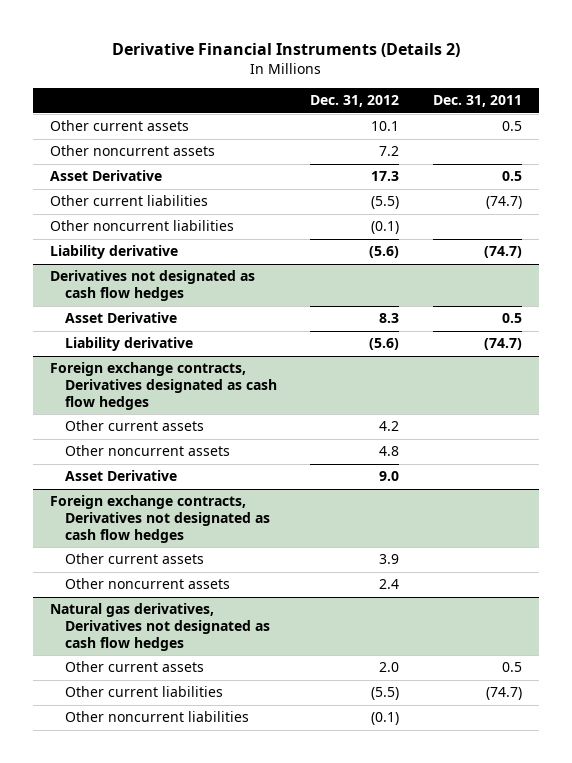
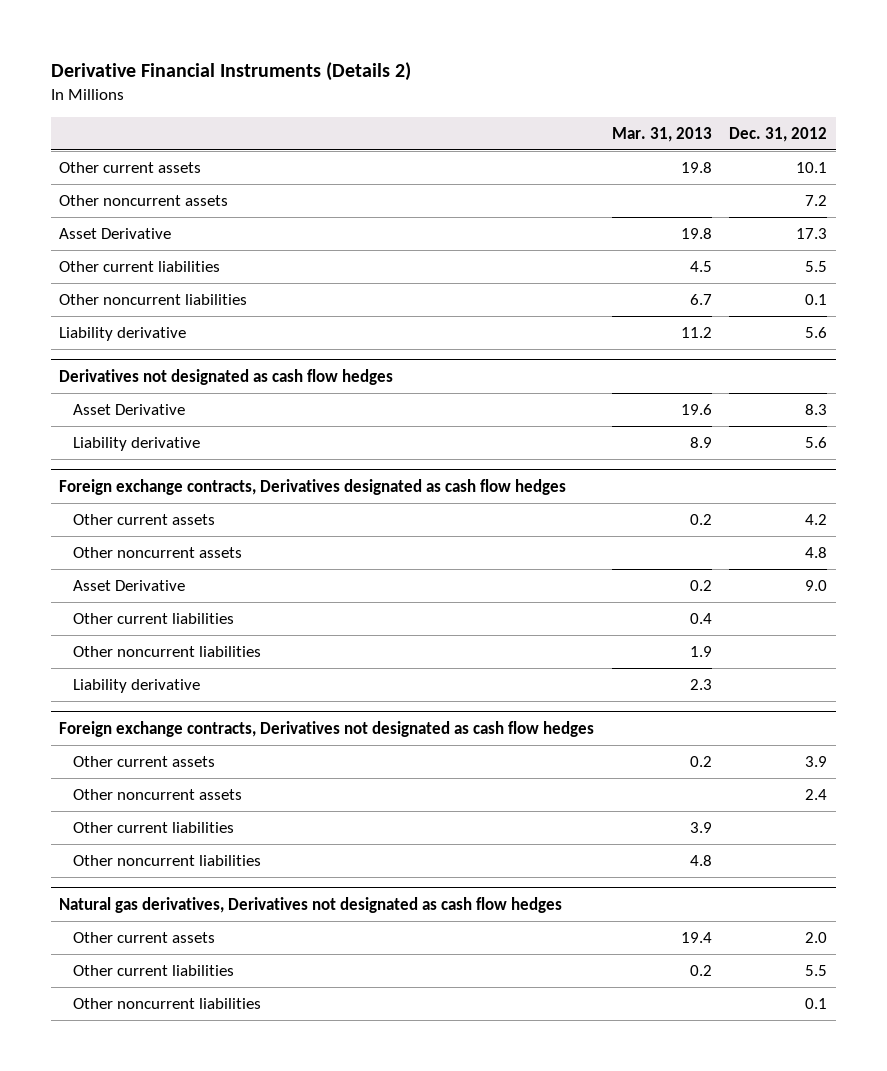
- | Dec. 31, 2012 | Dec. 31, 2011
+ | Mar. 31, 2013 | Dec. 31, 2012
- Other current liabilities | (5.5) | (74.7)
- Other noncurrent liabilities | (0.1) |
- Liability derivative | (5.6) | (74.7)
+ Other current liabilities | 4.5 | 5.5
+ Other noncurrent liabilities | 6.7 | 0.1
+ Liability derivative | 11.2 | 5.6
@ Derivatives not designated as cash flow hedges
- Liability derivative | (5.6) | (74.7)
+ Liability derivative | 8.9 | 5.6
@ Foreign exchange contracts, Derivatives designated as cash flow hedges
+ Other current liabilities | 0.4 |
+ Other noncurrent liabilities | 1.9 |
+ Liability derivative | 2.3 |
@ Foreign exchange contracts, Derivatives not designated as cash flow hedges
+ Other current liabilities | 3.9 |
+ Other noncurrent liabilities | 4.8 |
@ Natural gas derivatives, Derivatives not designated as cash flow hedges
- Other current liabilities | (5.5) | (74.7)
- Other noncurrent liabilities | (0.1) |
+ Other current liabilities | 0.2 | 5.5
+ Other noncurrent liabilities | | 0.1

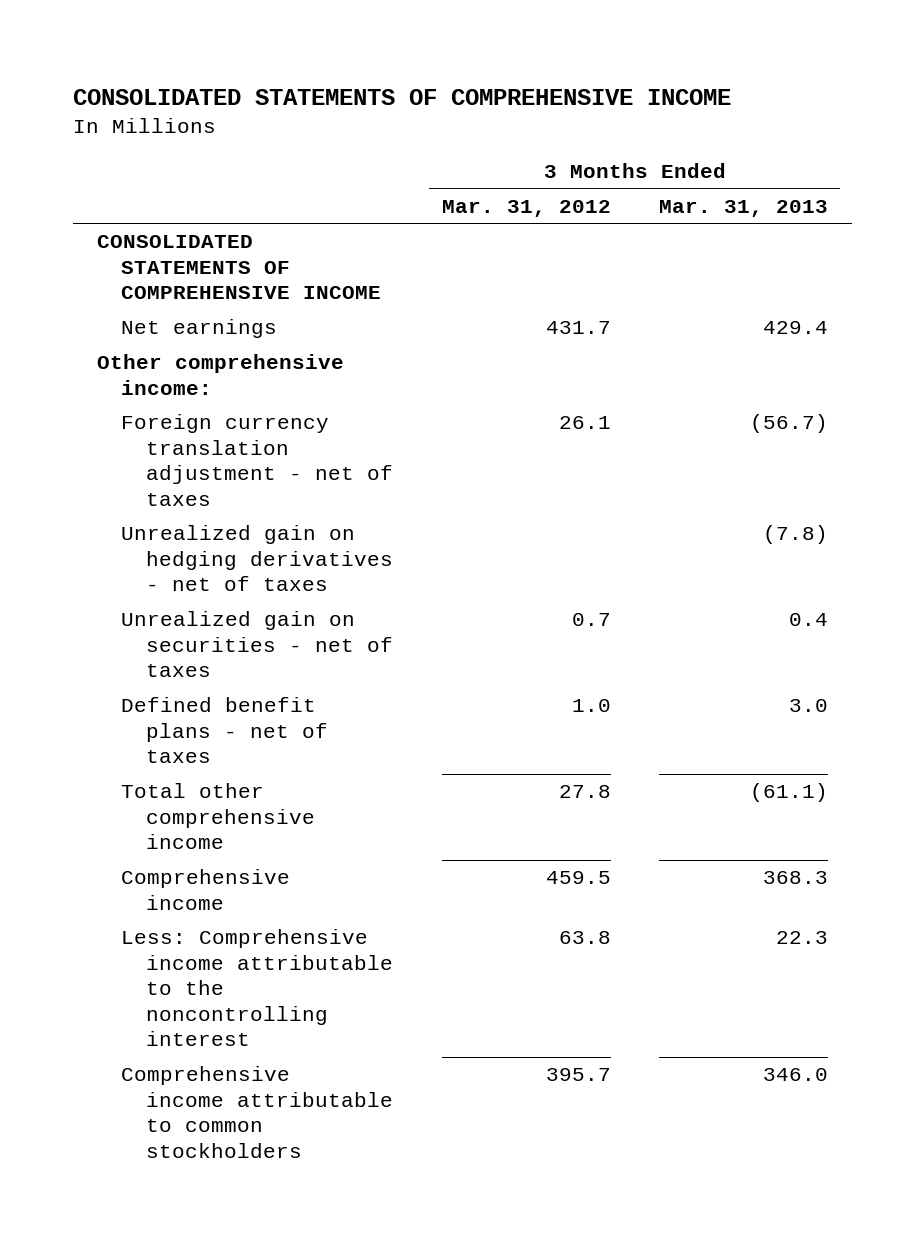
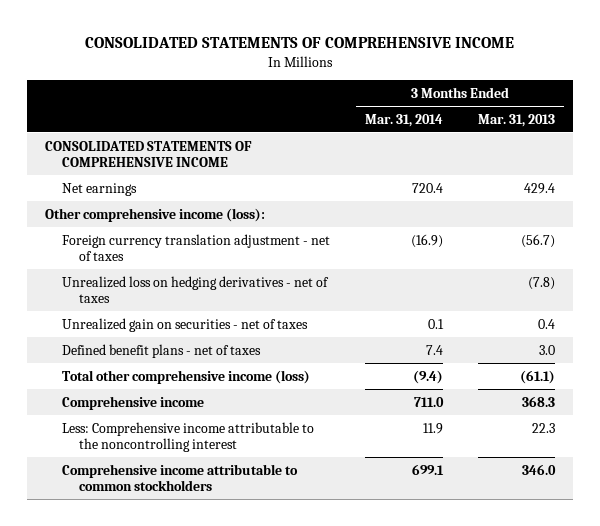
- | 3 Months Ended Mar. 31, 2012 | 3 Months Ended Mar. 31, 2013
+ | 3 Months Ended Mar. 31, 2014 | 3 Months Ended Mar. 31, 2013
- Other comprehensive income:
+ Other comprehensive income (loss):
- Unrealized gain on hedging derivatives - net of taxes | | (7.8)
+ Unrealized loss on hedging derivatives - net of taxes | | (7.8)
- Total other comprehensive income | 27.8 | (61.1)
+ Total other comprehensive income (loss) | (9.4) | (61.1)

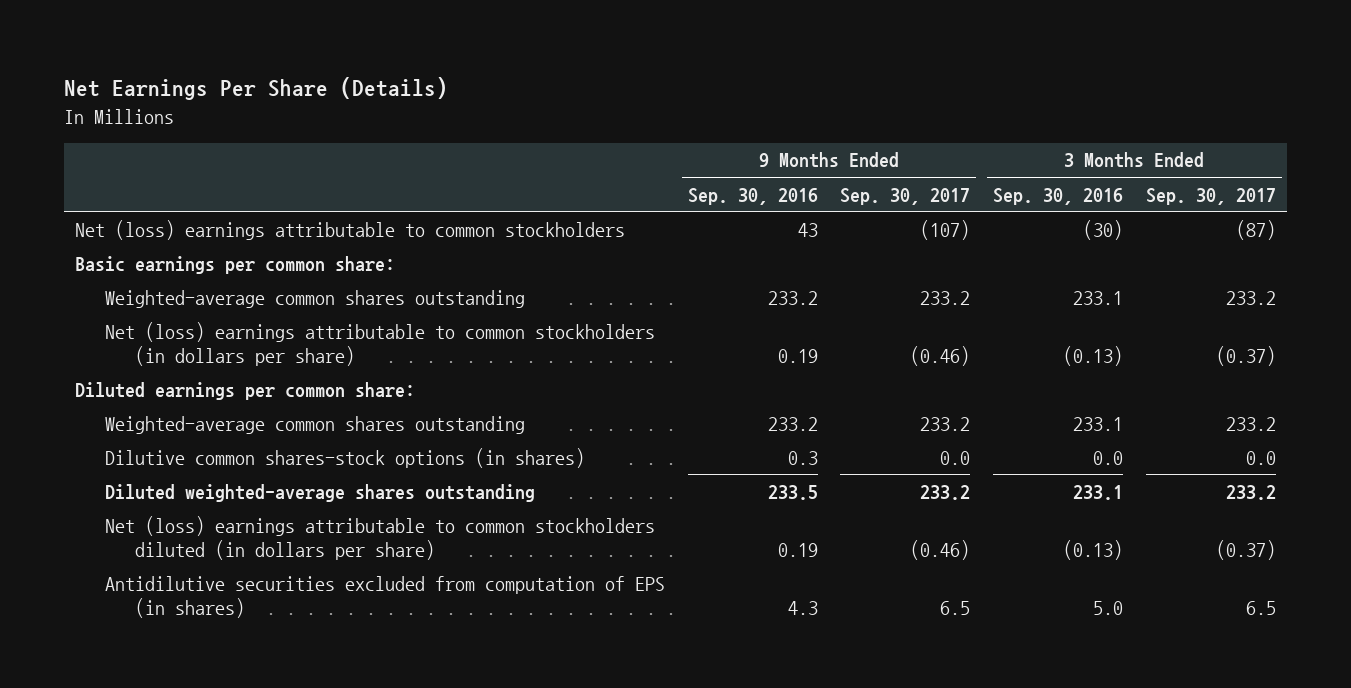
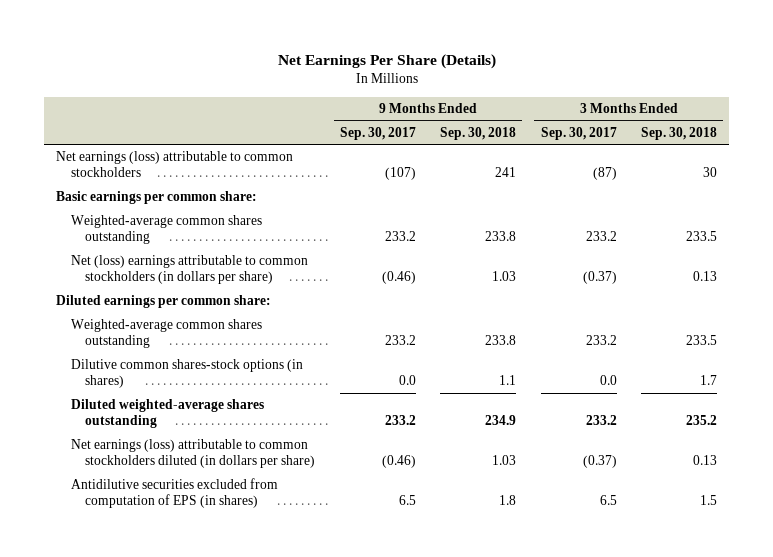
- | 9 Months Ended Sep. 30, 2016 | 9 Months Ended Sep. 30, 2017 | 3 Months Ended Sep. 30, 2016 | 3 Months Ended Sep. 30, 2017
+ | 9 Months Ended Sep. 30, 2017 | 9 Months Ended Sep. 30, 2018 | 3 Months Ended Sep. 30, 2017 | 3 Months Ended Sep. 30, 2018
- Net (loss) earnings attributable to common stockholders | 43 | (107) | (30) | (87)
+ Net earnings (loss) attributable to common stockholders | (107) | 241 | (87) | 30
- Net (loss) earnings attributable to common stockholders diluted (in dollars per share) | 0.19 | (0.46) | (0.13) | (0.37)
+ Net earnings (loss) attributable to common stockholders diluted (in dollars per share) | (0.46) | 1.03 | (0.37) | 0.13

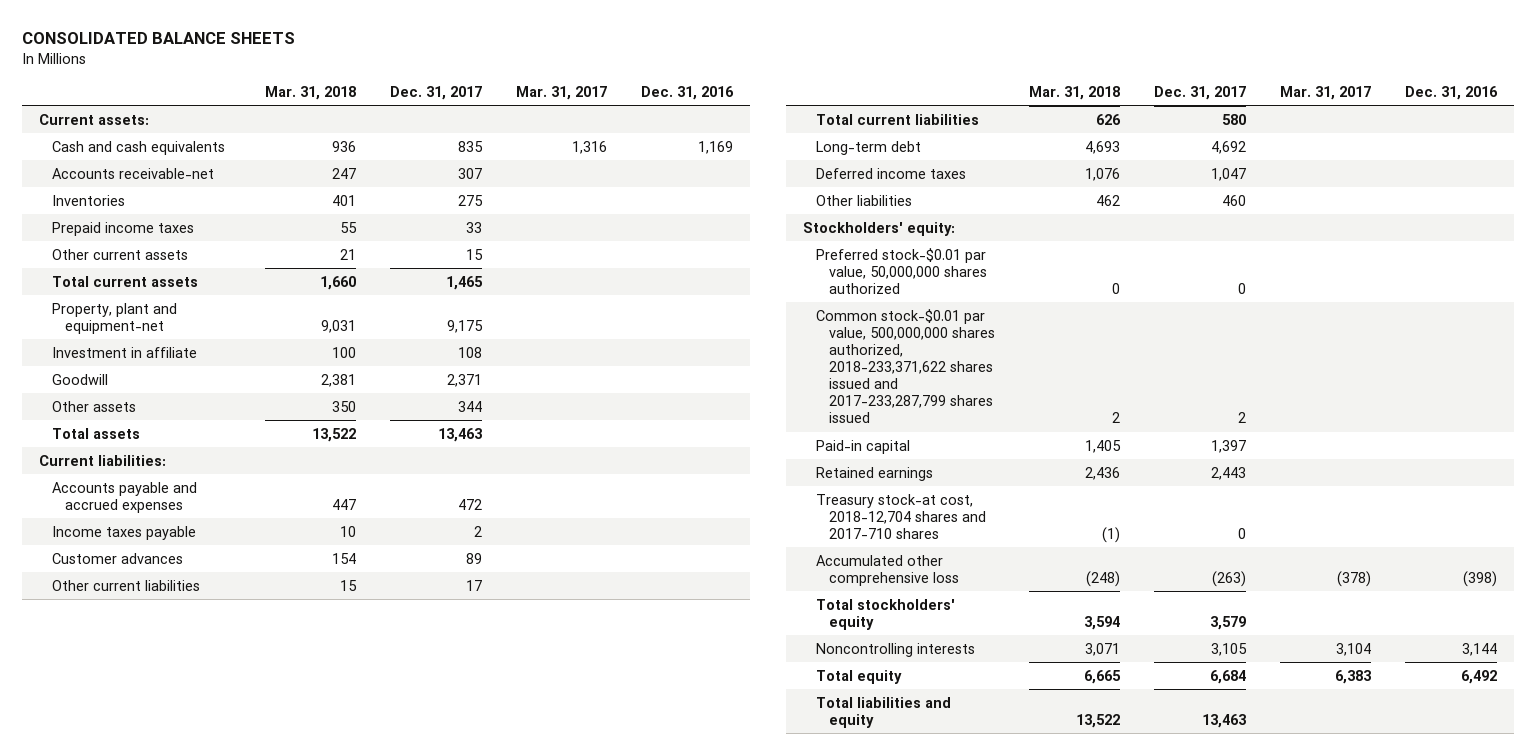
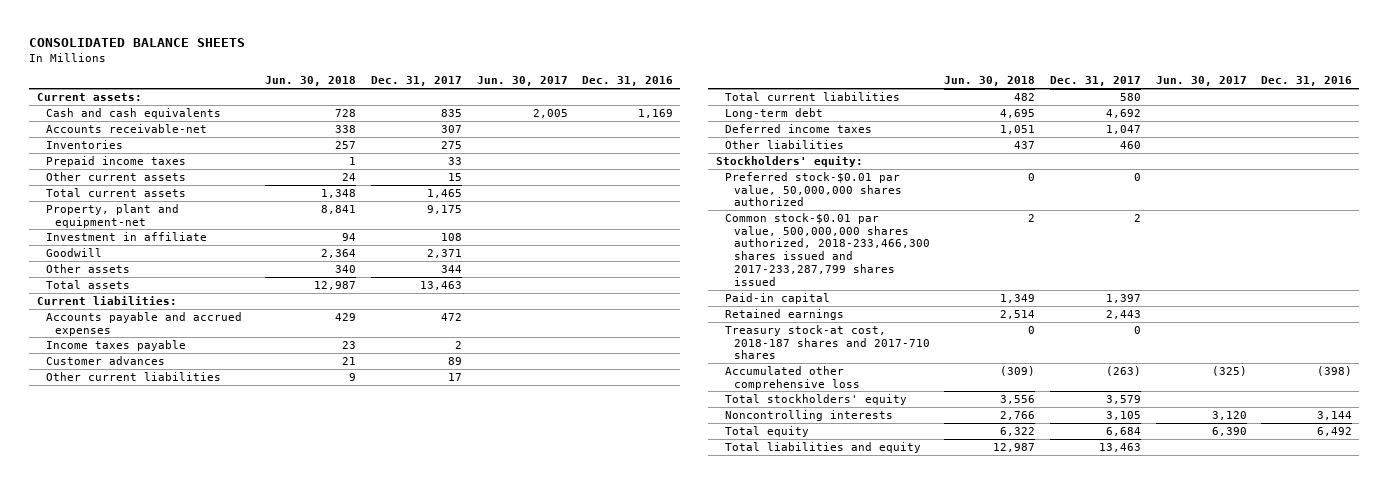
- | Mar. 31, 2018 | Dec. 31, 2017 | Mar. 31, 2017 | Dec. 31, 2016
+ | Jun. 30, 2018 | Dec. 31, 2017 | Jun. 30, 2017 | Dec. 31, 2016
- Common stock-$0.01 par value, 500,000,000 shares authorized, 2018-233,371,622 shares issued and 2017-233,287,799 shares issued | 2 | 2 | |
+ Common stock-$0.01 par value, 500,000,000 shares authorized, 2018-233,466,300 shares issued and 2017-233,287,799 shares issued | 2 | 2 | |
- Treasury stock-at cost, 2018-12,704 shares and 2017-710 shares | (1) | 0 | |
+ Treasury stock-at cost, 2018-187 shares and 2017-710 shares | 0 | 0 | |

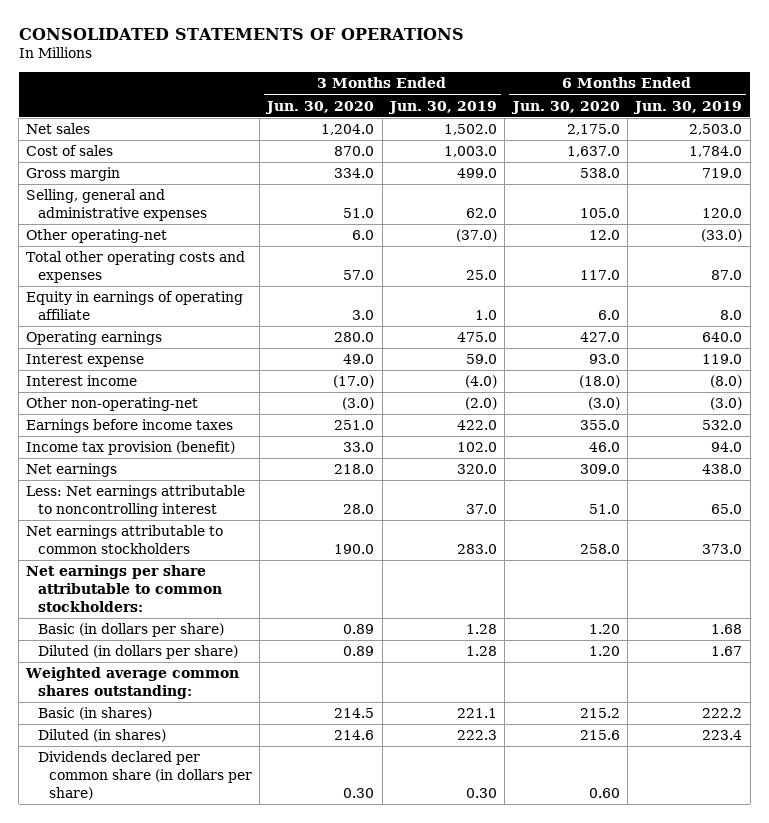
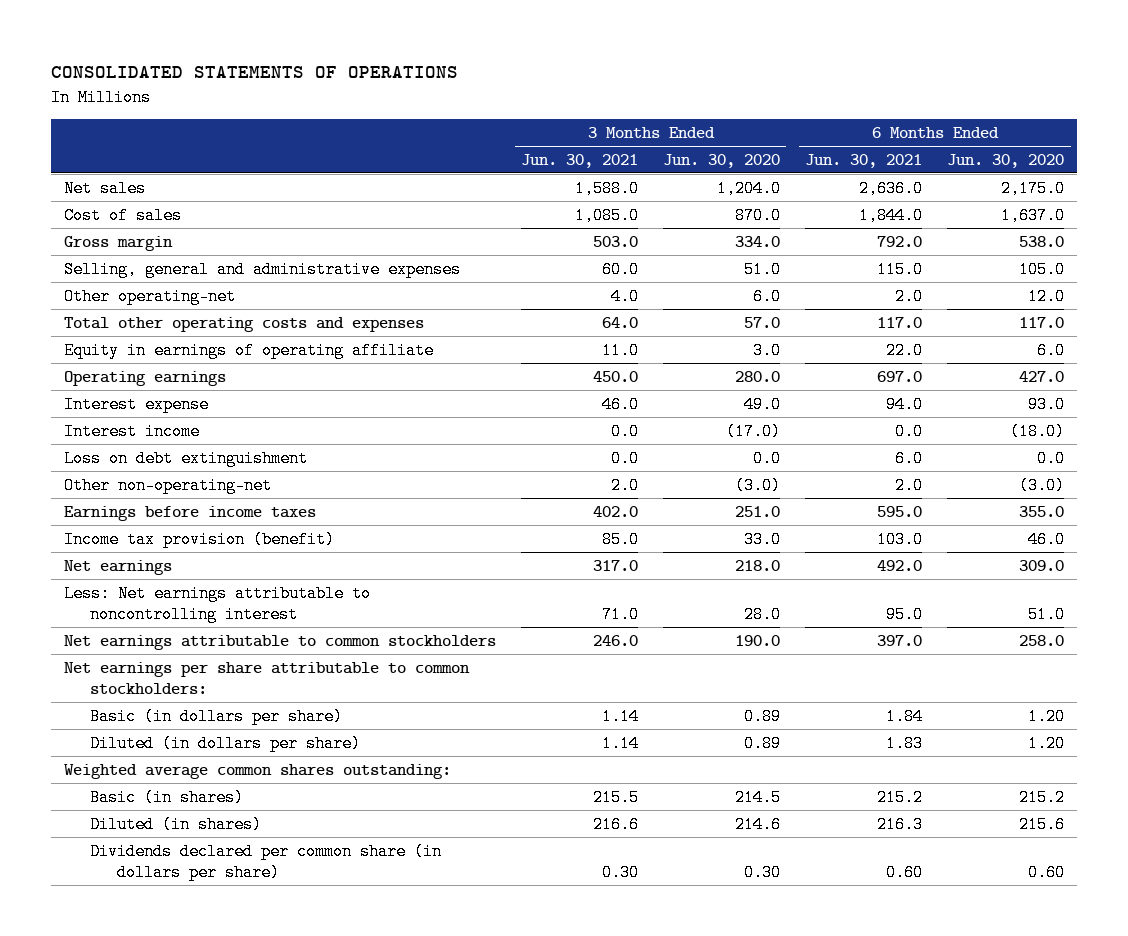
- | 3 Months Ended Jun. 30, 2020 | 3 Months Ended Jun. 30, 2019 | 6 Months Ended Jun. 30, 2020 | 6 Months Ended Jun. 30, 2019
+ | 3 Months Ended Jun. 30, 2021 | 3 Months Ended Jun. 30, 2020 | 6 Months Ended Jun. 30, 2021 | 6 Months Ended Jun. 30, 2020
+ Loss on debt extinguishment | 0.0 | 0.0 | 6.0 | 0.0

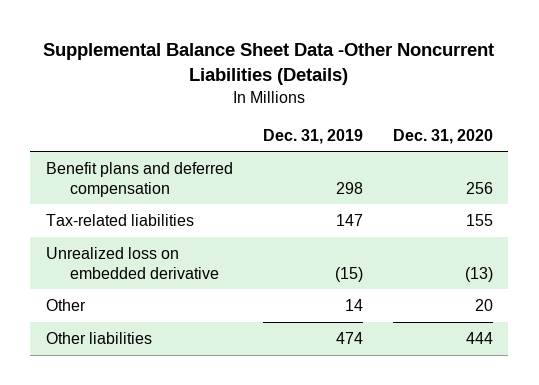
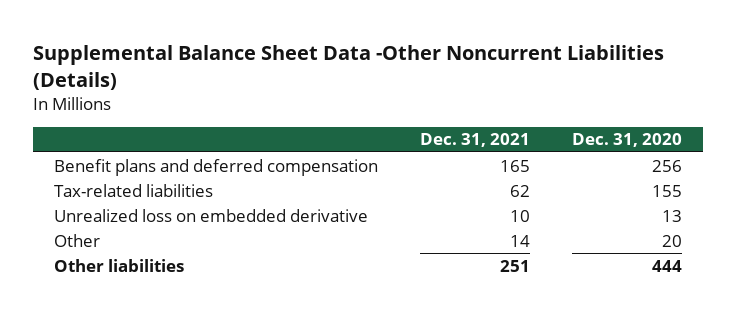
- | Dec. 31, 2019 | Dec. 31, 2020
+ | Dec. 31, 2021 | Dec. 31, 2020
- Unrealized loss on embedded derivative | (15) | (13)
+ Unrealized loss on embedded derivative | 10 | 13

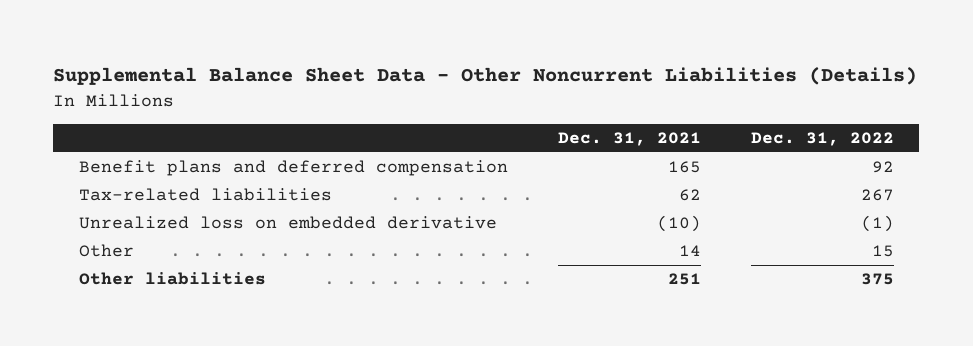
- Supplemental Balance Sheet Data -Other Noncurrent Liabilities (Details)
+ Supplemental Balance Sheet Data - Other Noncurrent Liabilities (Details)
- | Dec. 31, 2021 | Dec. 31, 2020
+ | Dec. 31, 2021 | Dec. 31, 2022
- Unrealized loss on embedded derivative | 10 | 13
+ Unrealized loss on embedded derivative | (10) | (1)

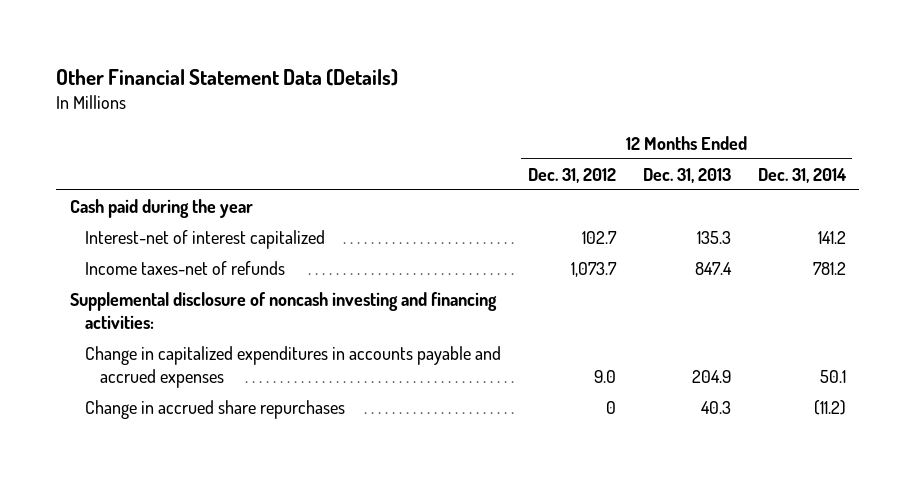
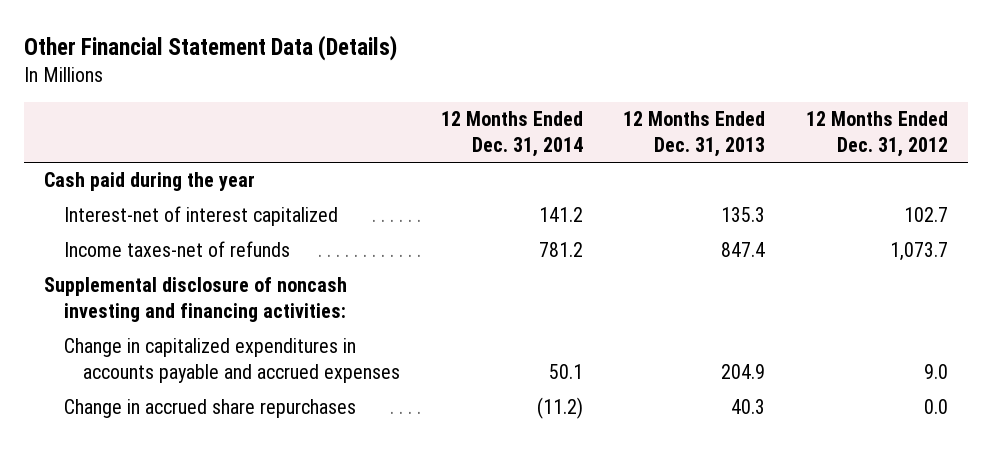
- | 12 Months Ended Dec. 31, 2012 | 12 Months Ended Dec. 31, 2013 | 12 Months Ended Dec. 31, 2014
+ | 12 Months Ended Dec. 31, 2014 | 12 Months Ended Dec. 31, 2013 | 12 Months Ended Dec. 31, 2012
- Change in accrued share repurchases | 0 | 40.3 | (11.2)
+ Change in accrued share repurchases | (11.2) | 40.3 | 0.0

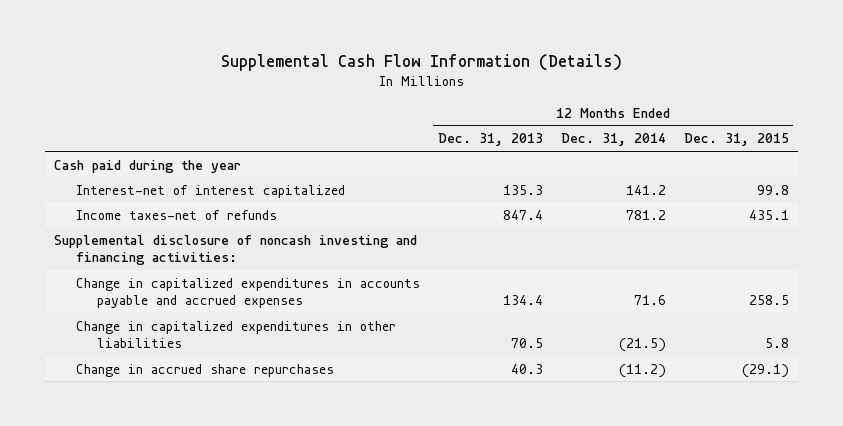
- Other Financial Statement Data (Details)
+ Supplemental Cash Flow Information (Details)
- | 12 Months Ended Dec. 31, 2014 | 12 Months Ended Dec. 31, 2013 | 12 Months Ended Dec. 31, 2012
+ | 12 Months Ended Dec. 31, 2013 | 12 Months Ended Dec. 31, 2014 | 12 Months Ended Dec. 31, 2015
- Change in capitalized expenditures in accounts payable and accrued expenses | 50.1 | 204.9 | 9.0
+ Change in capitalized expenditures in accounts payable and accrued expenses | 134.4 | 71.6 | 258.5
+ Change in capitalized expenditures in other liabilities | 70.5 | (21.5) | 5.8

